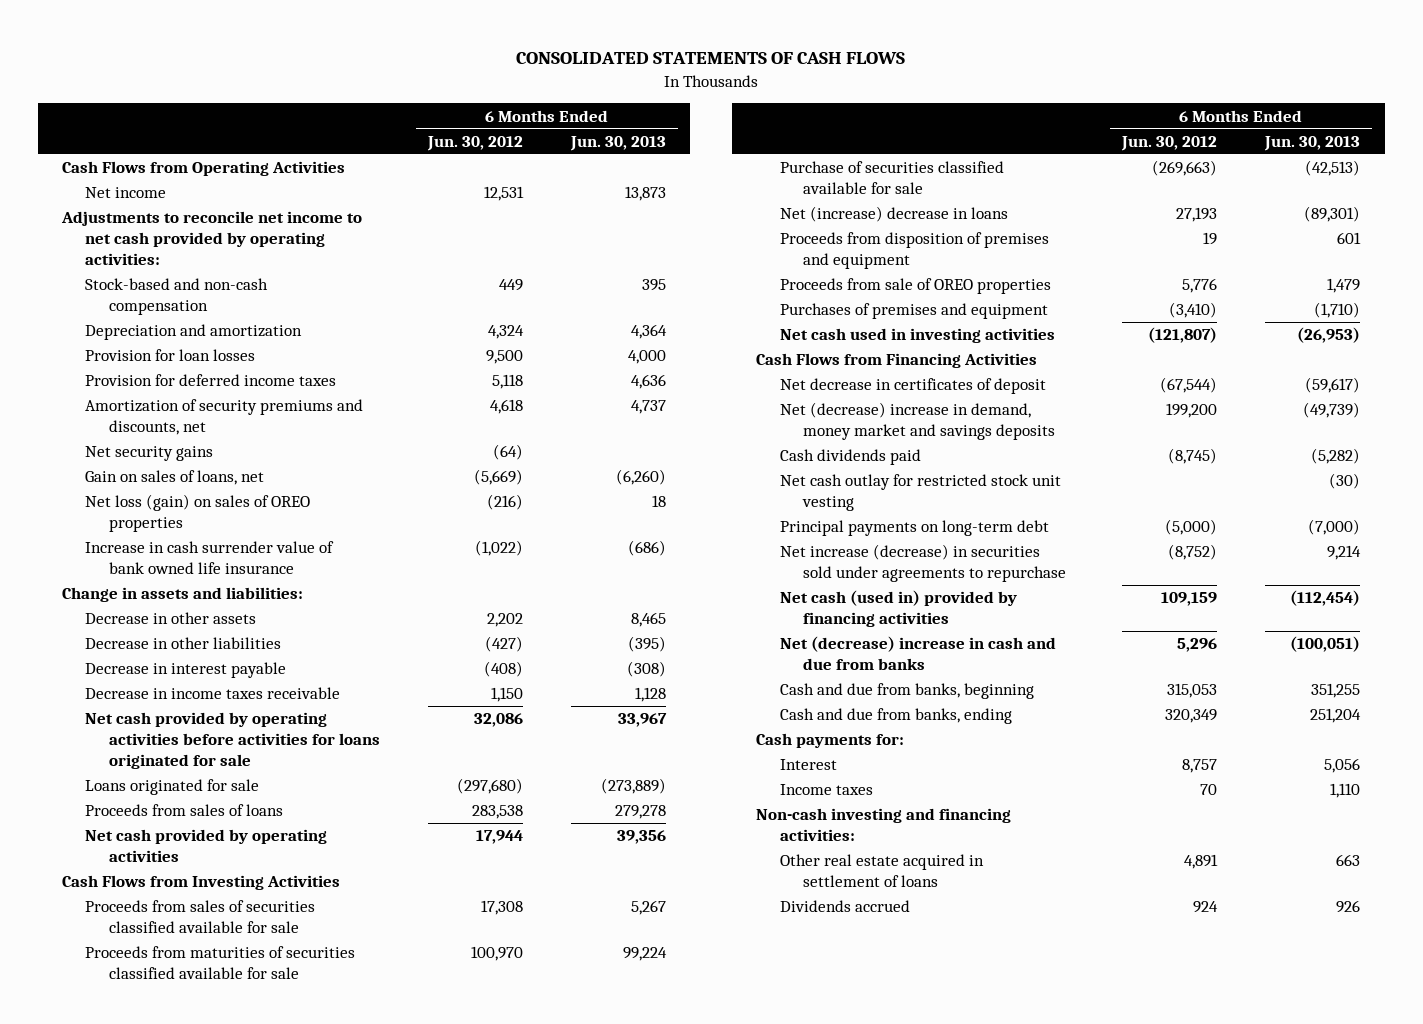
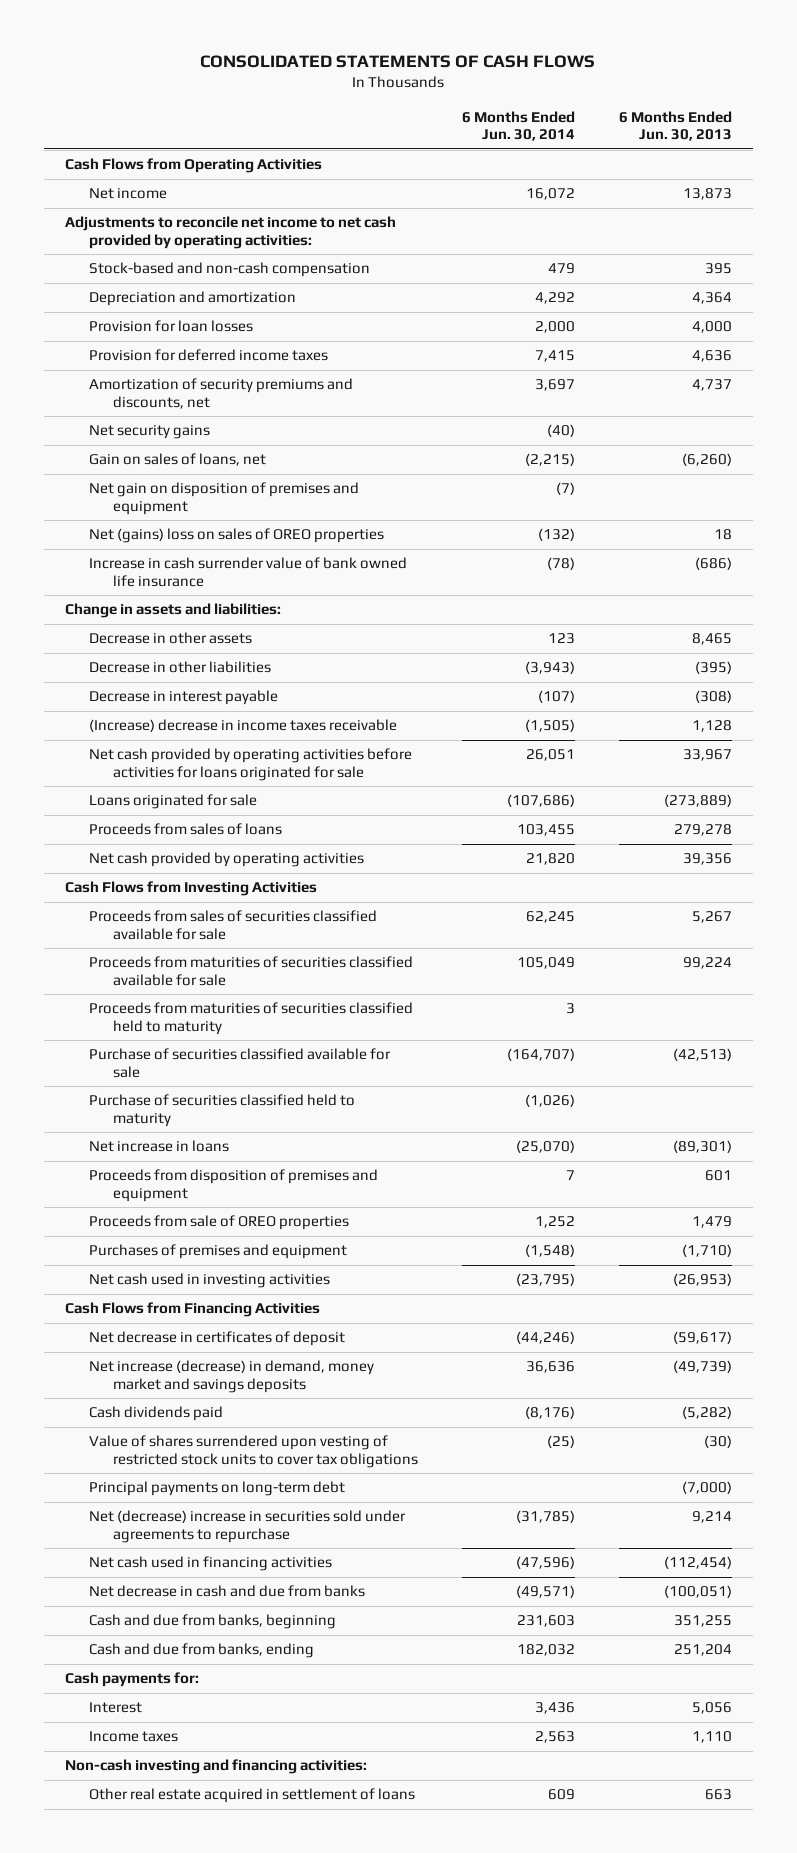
- | 6 Months Ended Jun. 30, 2012 | 6 Months Ended Jun. 30, 2013
+ | 6 Months Ended Jun. 30, 2014 | 6 Months Ended Jun. 30, 2013
- Net loss (gain) on sales of OREO properties | (216) | 18
+ Net gain on disposition of premises and equipment | (7) |
+ Net (gains) loss on sales of OREO properties | (132) | 18
- Decrease in income taxes receivable | 1,150 | 1,128
+ (Increase) decrease in income taxes receivable | (1,505) | 1,128
+ Proceeds from maturities of securities classified held to maturity | 3 |
- Net (increase) decrease in loans | 27,193 | (89,301)
+ Purchase of securities classified held to maturity | (1,026) |
+ Net increase in loans | (25,070) | (89,301)
- Net (decrease) increase in demand, money market and savings deposits | 199,200 | (49,739)
+ Net increase (decrease) in demand, money market and savings deposits | 36,636 | (49,739)
- Net cash outlay for restricted stock unit vesting | | (30)
+ Value of shares surrendered upon vesting of restricted stock units to cover tax obligations | (25) | (30)
- Net increase (decrease) in securities sold under agreements to repurchase | (8,752) | 9,214
- Net cash (used in) provided by financing activities | 109,159 | (112,454)
- Net (decrease) increase in cash and due from banks | 5,296 | (100,051)
+ Net (decrease) increase in securities sold under agreements to repurchase | (31,785) | 9,214
+ Net cash used in financing activities | (47,596) | (112,454)
+ Net decrease in cash and due from banks | (49,571) | (100,051)
- Dividends accrued | 924 | 926

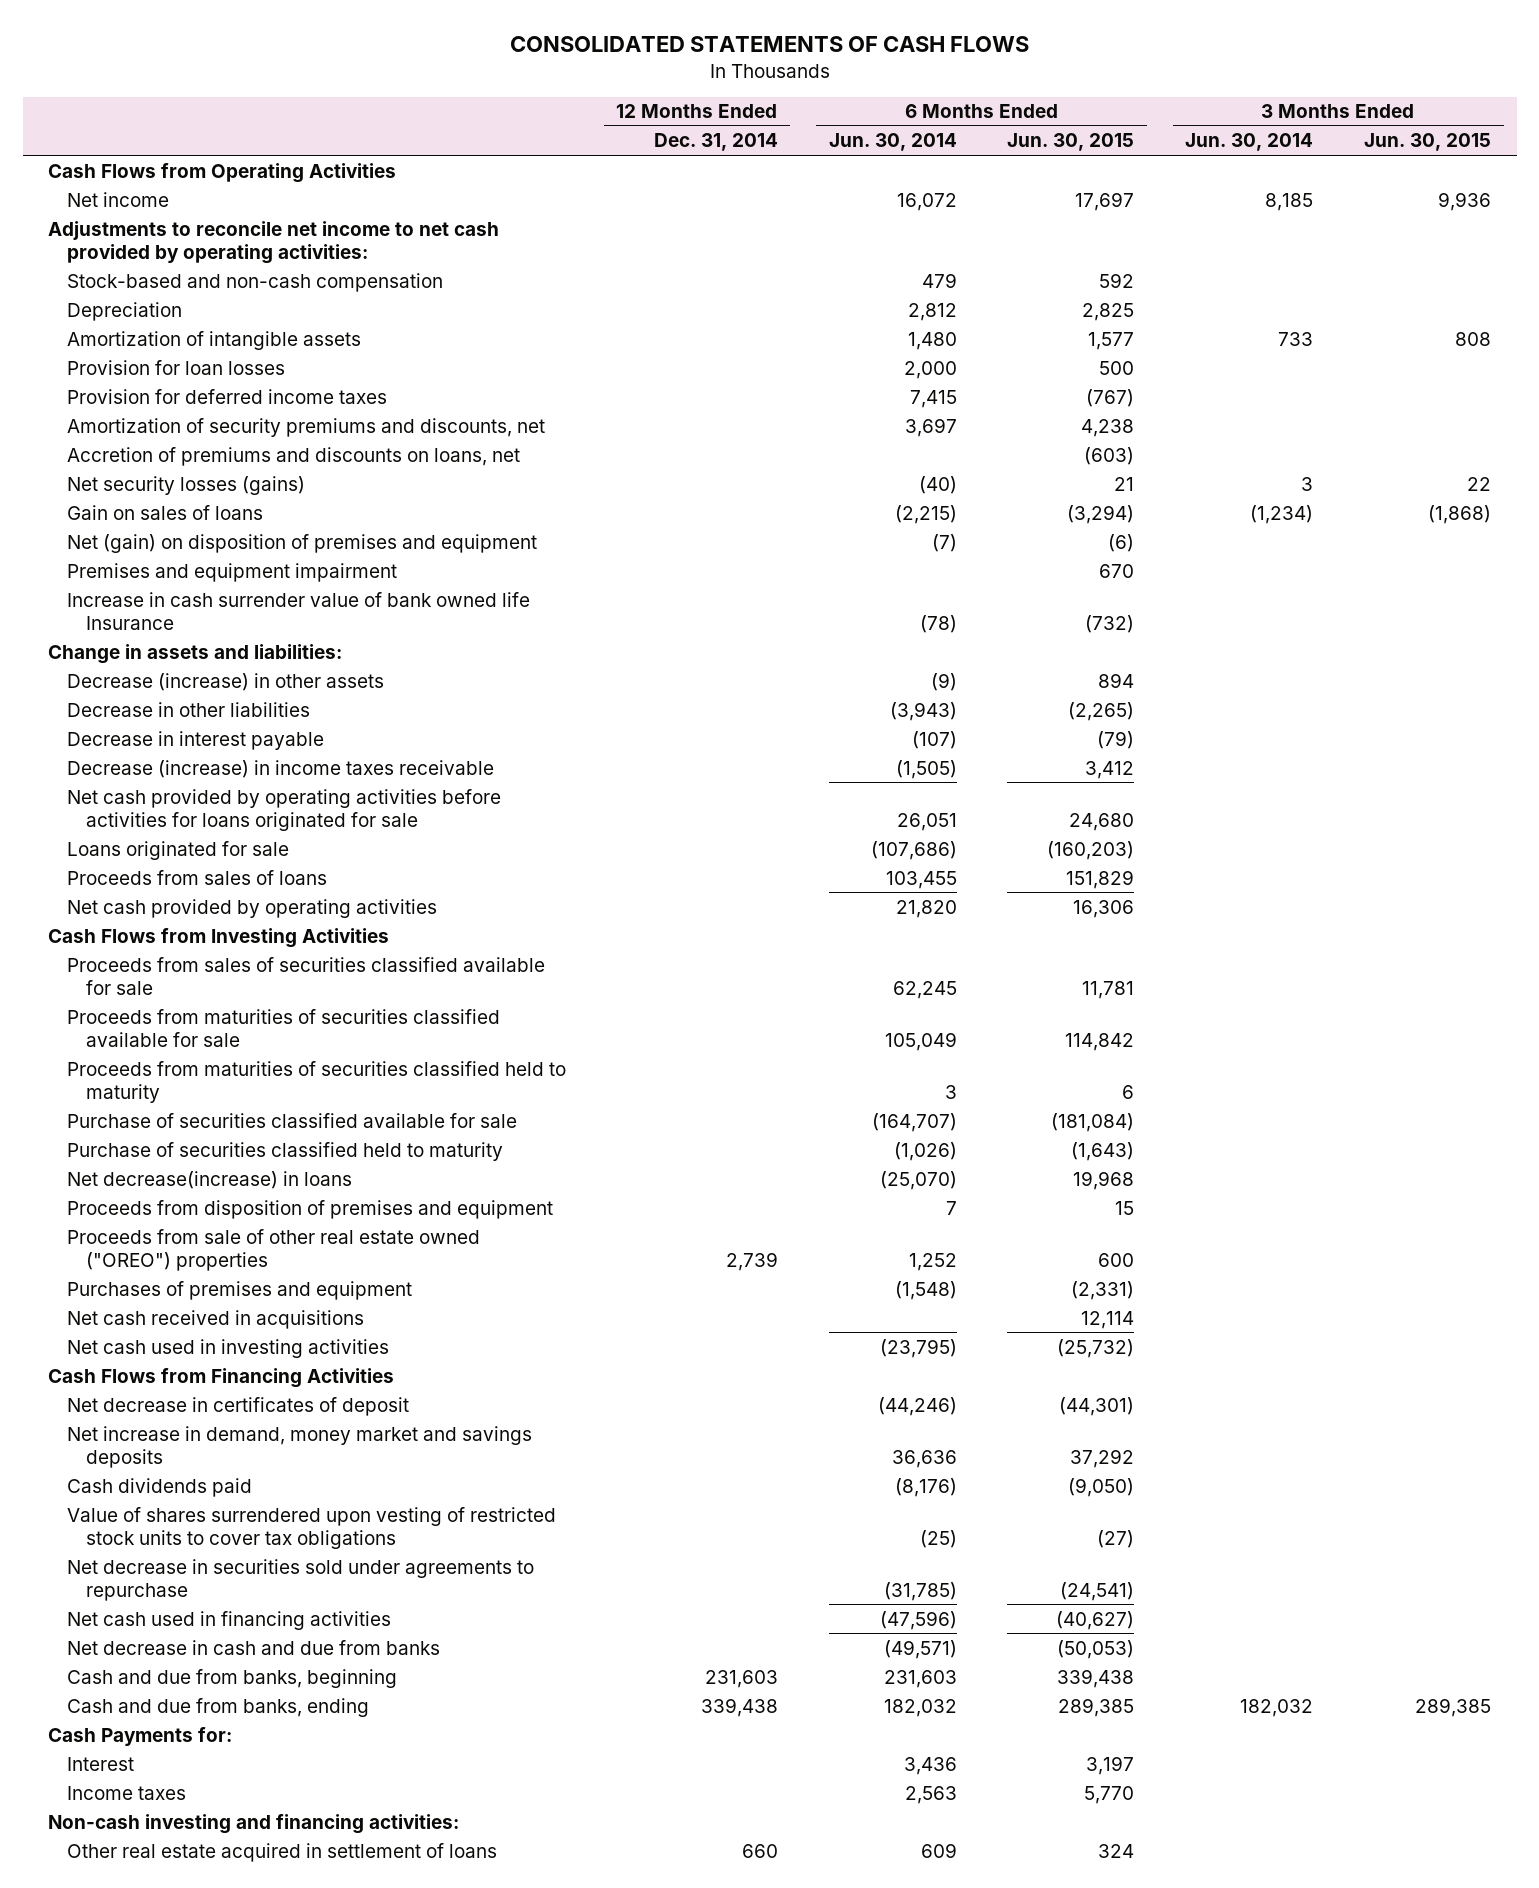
- | 6 Months Ended Jun. 30, 2014 | 6 Months Ended Jun. 30, 2013
+ | 12 Months Ended Dec. 31, 2014 | 6 Months Ended Jun. 30, 2014 | 6 Months Ended Jun. 30, 2015 | 3 Months Ended Jun. 30, 2014 | 3 Months Ended Jun. 30, 2015
- Depreciation and amortization | 4,292 | 4,364
+ Depreciation | | 2,812 | 2,825 | |
+ Amortization of intangible assets | | 1,480 | 1,577 | 733 | 808
- Net security gains | (40) |
- Gain on sales of loans, net | (2,215) | (6,260)
- Net gain on disposition of premises and equipment | (7) |
- Net (gains) loss on sales of OREO properties | (132) | 18
- Increase in cash surrender value of bank owned life insurance | (78) | (686)
+ Accretion of premiums and discounts on loans, net | | | (603) | |
+ Net security losses (gains) | | (40) | 21 | 3 | 22
+ Gain on sales of loans | | (2,215) | (3,294) | (1,234) | (1,868)
+ Net (gain) on disposition of premises and equipment | | (7) | (6) | |
+ Premises and equipment impairment | | | 670 | |
+ Increase in cash surrender value of bank owned life Insurance | | (78) | (732) | |
- Decrease in other assets | 123 | 8,465
+ Decrease (increase) in other assets | | (9) | 894 | |
- (Increase) decrease in income taxes receivable | (1,505) | 1,128
+ Decrease (increase) in income taxes receivable | | (1,505) | 3,412 | |
- Net increase in loans | (25,070) | (89,301)
+ Net decrease(increase) in loans | | (25,070) | 19,968 | |
- Proceeds from sale of OREO properties | 1,252 | 1,479
+ Proceeds from sale of other real estate owned ("OREO") properties | 2,739 | 1,252 | 600 | |
+ Net cash received in acquisitions | | | 12,114 | |
- Net increase (decrease) in demand, money market and savings deposits | 36,636 | (49,739)
+ Net increase in demand, money market and savings deposits | | 36,636 | 37,292 | |
- Principal payments on long-term debt | | (7,000)
- Net (decrease) increase in securities sold under agreements to repurchase | (31,785) | 9,214
+ Net decrease in securities sold under agreements to repurchase | | (31,785) | (24,541) | |
- Cash payments for:
+ Cash Payments for:

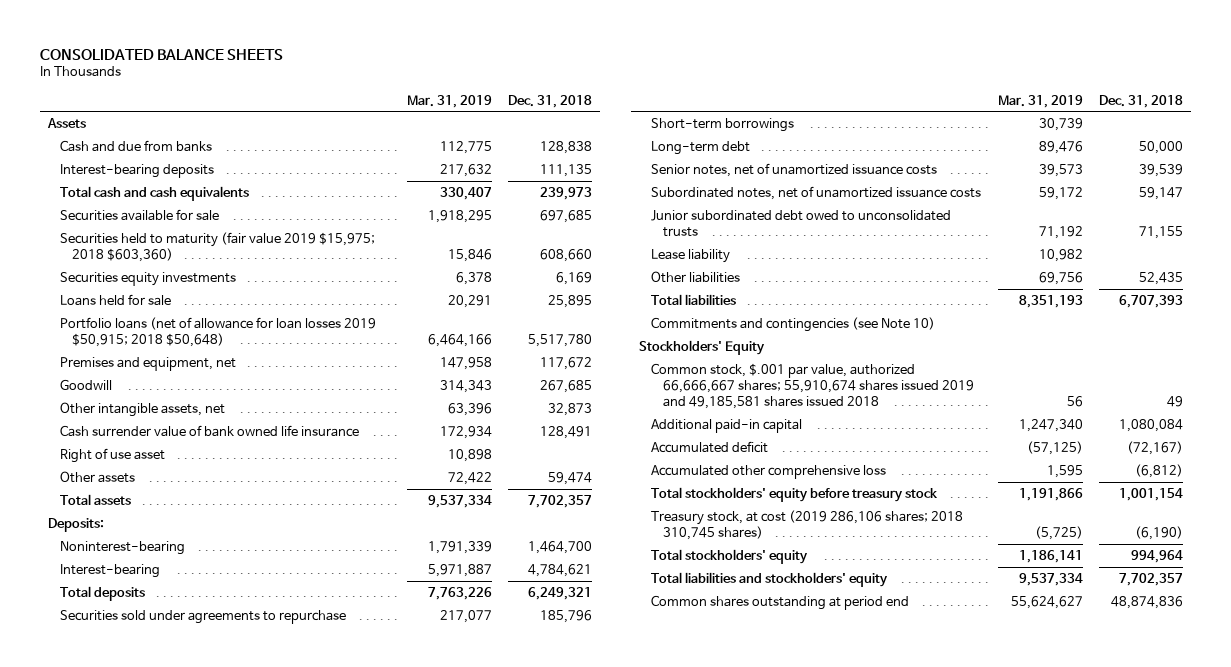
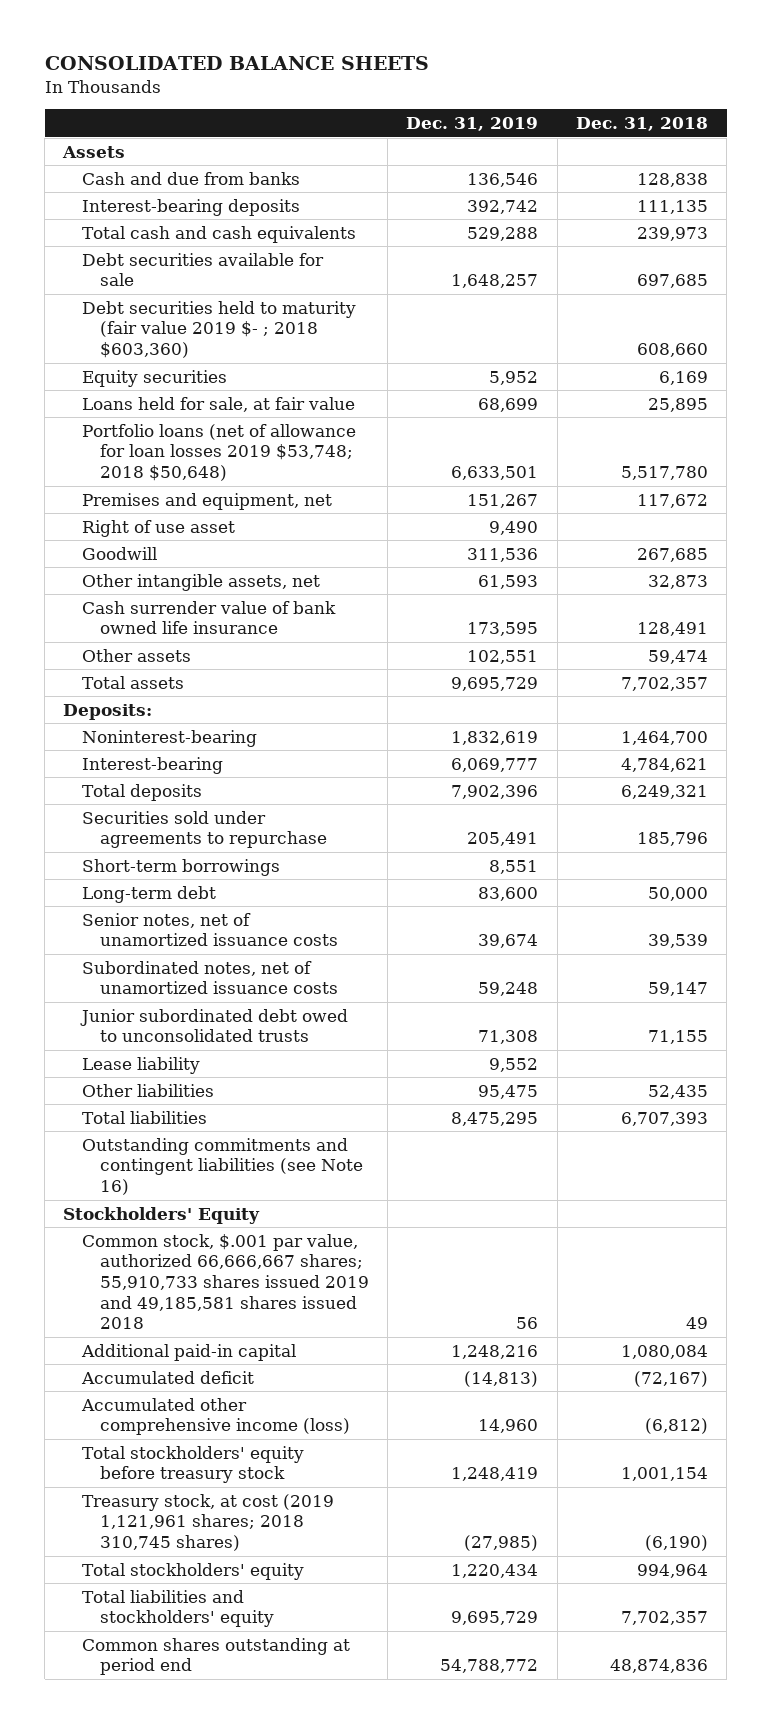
- | Mar. 31, 2019 | Dec. 31, 2018
+ | Dec. 31, 2019 | Dec. 31, 2018
- Securities available for sale | 1,918,295 | 697,685
- Securities held to maturity (fair value 2019 $15,975; 2018 $603,360) | 15,846 | 608,660
- Securities equity investments | 6,378 | 6,169
- Loans held for sale | 20,291 | 25,895
- Portfolio loans (net of allowance for loan losses 2019 $50,915; 2018 $50,648) | 6,464,166 | 5,517,780
+ Debt securities available for sale | 1,648,257 | 697,685
+ Debt securities held to maturity (fair value 2019 $- ; 2018 $603,360) | | 608,660
+ Equity securities | 5,952 | 6,169
+ Loans held for sale, at fair value | 68,699 | 25,895
+ Portfolio loans (net of allowance for loan losses 2019 $53,748; 2018 $50,648) | 6,633,501 | 5,517,780
moved up: Right of use asset | 9,490 |
- Commitments and contingencies (see Note 10)
+ Outstanding commitments and contingent liabilities (see Note 16)
- Common stock, $.001 par value, authorized 66,666,667 shares; 55,910,674 shares issued 2019 and 49,185,581 shares issued 2018 | 56 | 49
+ Common stock, $.001 par value, authorized 66,666,667 shares; 55,910,733 shares issued 2019 and 49,185,581 shares issued 2018 | 56 | 49
- Accumulated other comprehensive loss | 1,595 | (6,812)
+ Accumulated other comprehensive income (loss) | 14,960 | (6,812)
- Treasury stock, at cost (2019 286,106 shares; 2018 310,745 shares) | (5,725) | (6,190)
+ Treasury stock, at cost (2019 1,121,961 shares; 2018 310,745 shares) | (27,985) | (6,190)

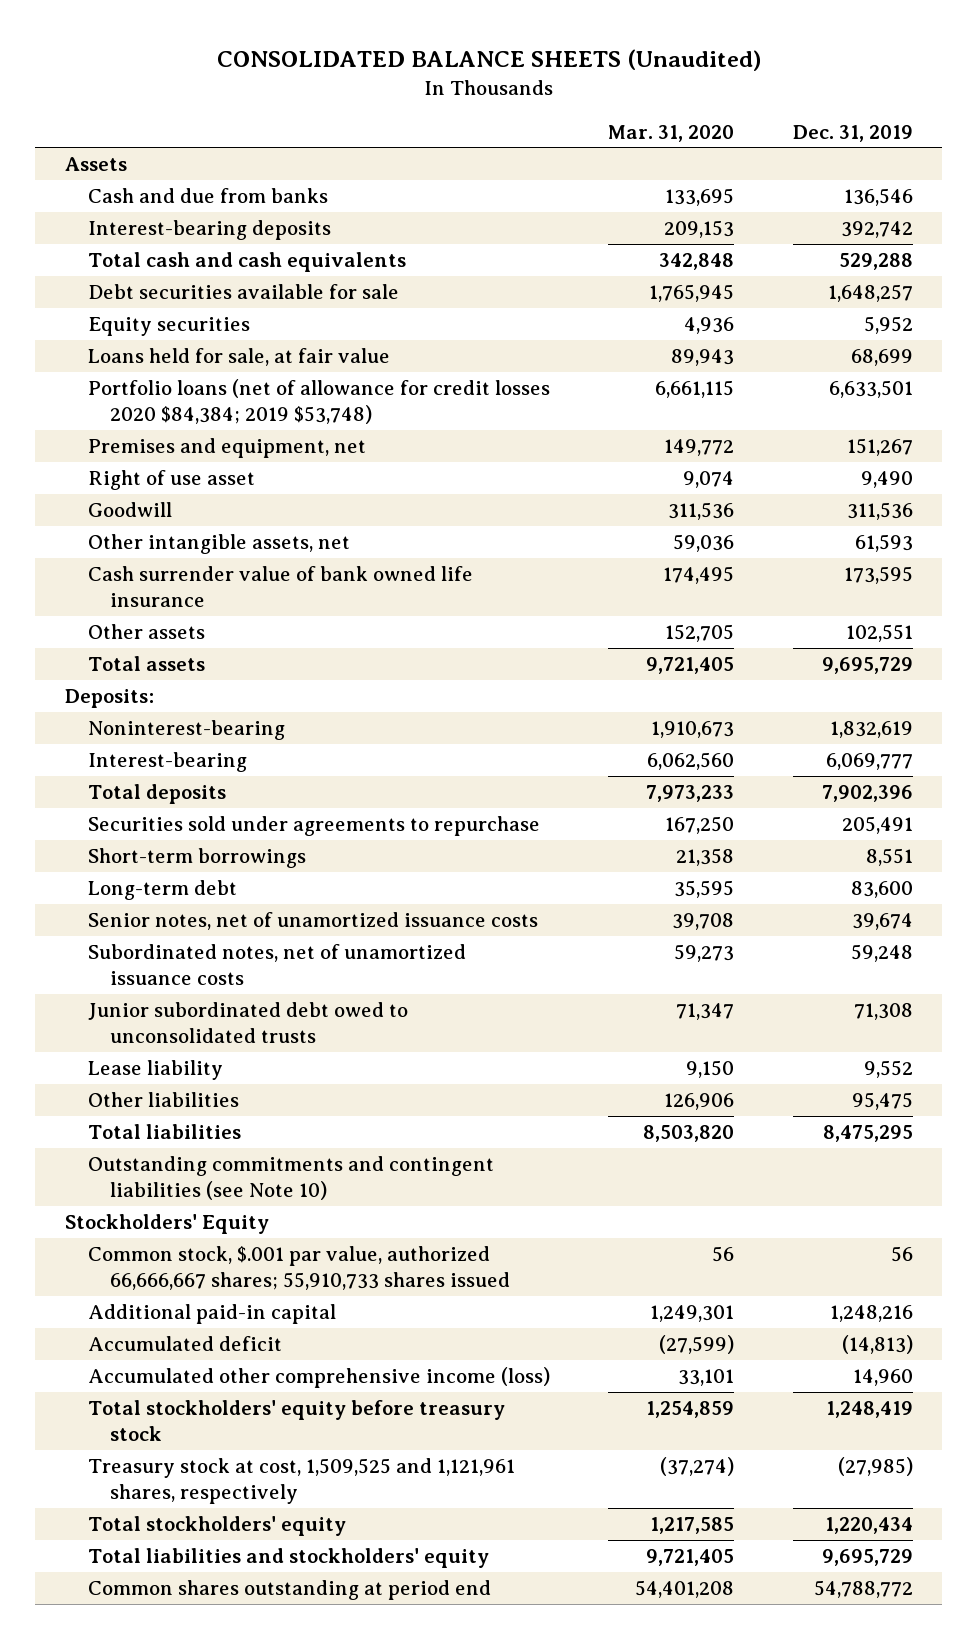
- CONSOLIDATED BALANCE SHEETS
+ CONSOLIDATED BALANCE SHEETS (Unaudited)
- | Dec. 31, 2019 | Dec. 31, 2018
+ | Mar. 31, 2020 | Dec. 31, 2019
- Debt securities held to maturity (fair value 2019 $- ; 2018 $603,360) | | 608,660
- Portfolio loans (net of allowance for loan losses 2019 $53,748; 2018 $50,648) | 6,633,501 | 5,517,780
+ Portfolio loans (net of allowance for credit losses 2020 $84,384; 2019 $53,748) | 6,661,115 | 6,633,501
- Outstanding commitments and contingent liabilities (see Note 16)
+ Outstanding commitments and contingent liabilities (see Note 10)
- Common stock, $.001 par value, authorized 66,666,667 shares; 55,910,733 shares issued 2019 and 49,185,581 shares issued 2018 | 56 | 49
+ Common stock, $.001 par value, authorized 66,666,667 shares; 55,910,733 shares issued | 56 | 56
- Treasury stock, at cost (2019 1,121,961 shares; 2018 310,745 shares) | (27,985) | (6,190)
+ Treasury stock at cost, 1,509,525 and 1,121,961 shares, respectively | (37,274) | (27,985)

